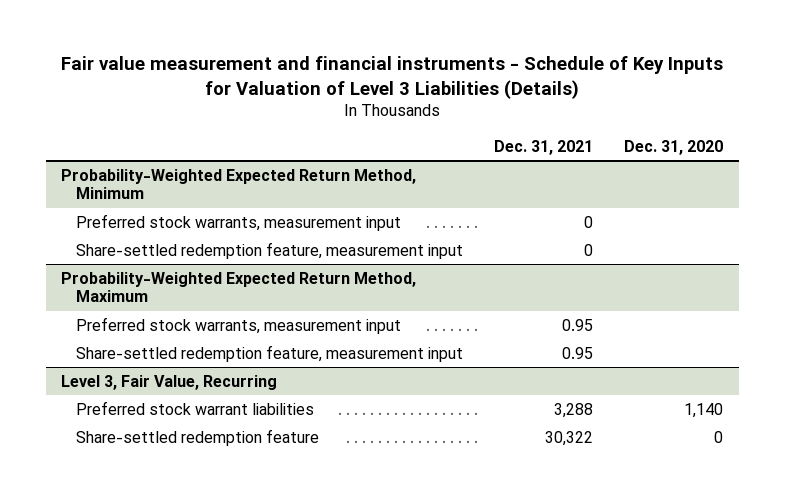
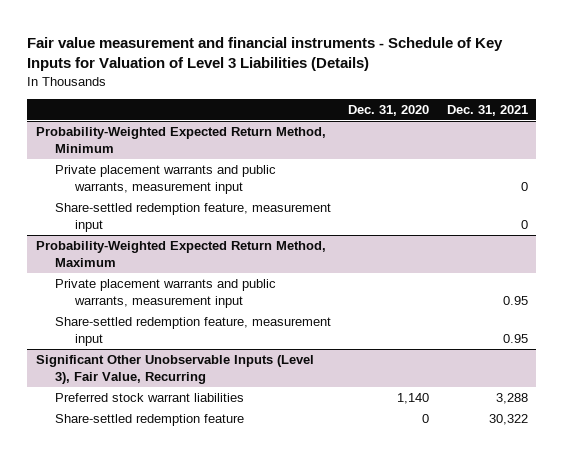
- | Dec. 31, 2021 | Dec. 31, 2020
+ | Dec. 31, 2020 | Dec. 31, 2021
@ Probability-Weighted Expected Return Method, Minimum
- Preferred stock warrants, measurement input | 0 |
+ Private placement warrants and public warrants, measurement input | | 0
@ Probability-Weighted Expected Return Method, Maximum
- Preferred stock warrants, measurement input | 0.95 |
+ Private placement warrants and public warrants, measurement input | | 0.95
- Level 3, Fair Value, Recurring
+ Significant Other Unobservable Inputs (Level 3), Fair Value, Recurring

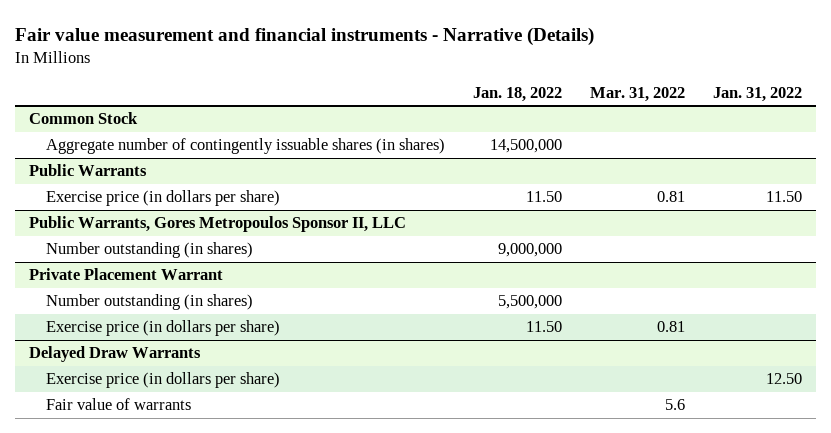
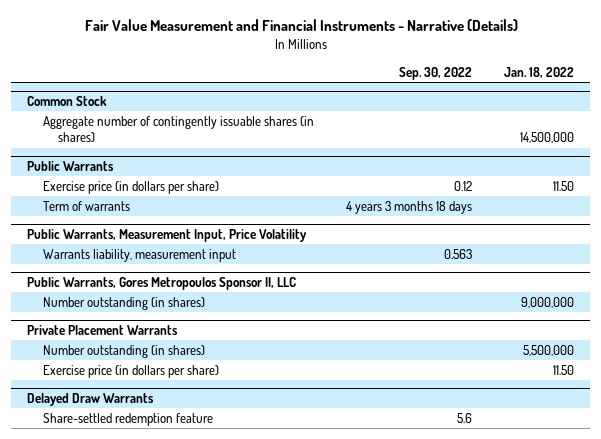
- Fair value measurement and financial instruments - Narrative (Details)
+ Fair Value Measurement and Financial Instruments - Narrative (Details)
- | Jan. 18, 2022 | Mar. 31, 2022 | Jan. 31, 2022
+ | Sep. 30, 2022 | Jan. 18, 2022
@ Public Warrants
+ Term of warrants | 4 years 3 months 18 days |
+ Public Warrants, Measurement Input, Price Volatility
+ Warrants liability, measurement input | 0.563 |
- Private Placement Warrant
+ Private Placement Warrants
@ Delayed Draw Warrants
- Exercise price (in dollars per share) | | | 12.50
- Fair value of warrants | | 5.6 |
+ Share-settled redemption feature | 5.6 |

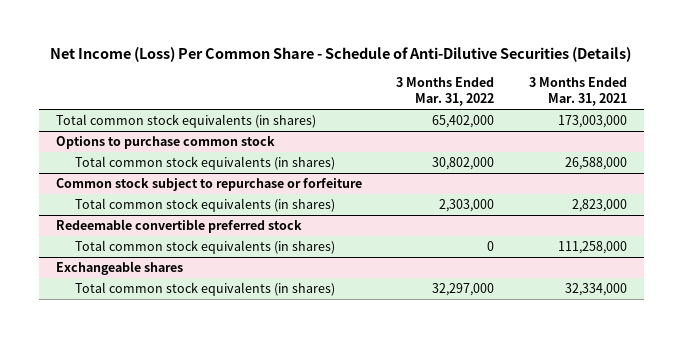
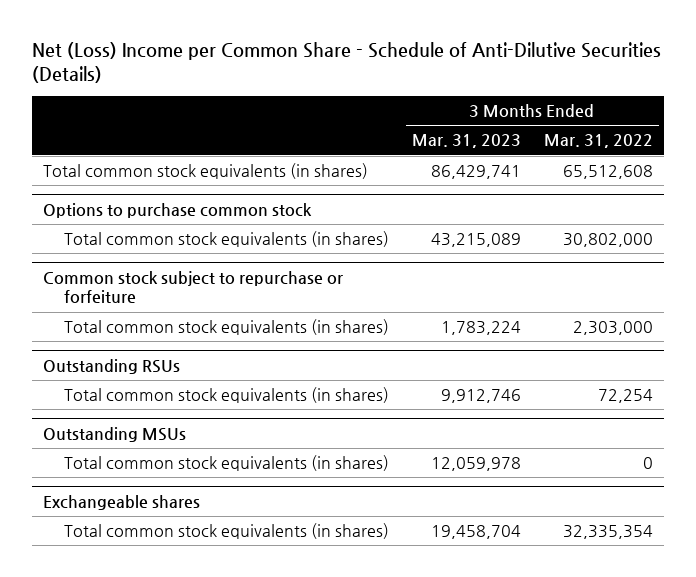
- Net Income (Loss) Per Common Share - Schedule of Anti-Dilutive Securities (Details)
+ Net (Loss) Income per Common Share - Schedule of Anti-Dilutive Securities (Details)
- | 3 Months Ended Mar. 31, 2022 | 3 Months Ended Mar. 31, 2021
+ | 3 Months Ended Mar. 31, 2023 | 3 Months Ended Mar. 31, 2022
- Total common stock equivalents (in shares) | 65,402,000 | 173,003,000
+ Total common stock equivalents (in shares) | 86,429,741 | 65,512,608
- Redeemable convertible preferred stock
+ Outstanding RSUs
+ Total common stock equivalents (in shares) | 9,912,746 | 72,254
+ Outstanding MSUs
@ Exchangeable shares
- Total common stock equivalents (in shares) | 32,297,000 | 32,334,000
+ Total common stock equivalents (in shares) | 19,458,704 | 32,335,354

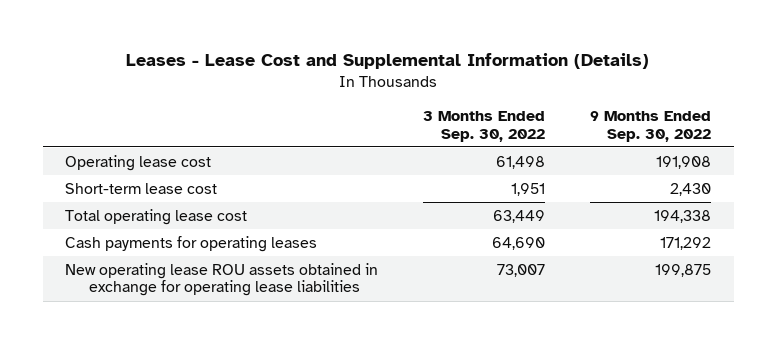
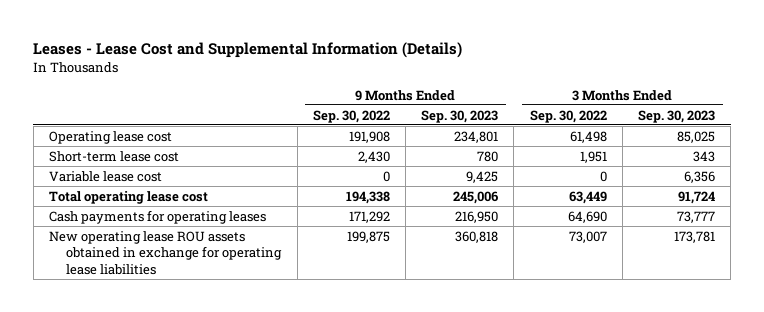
- | 3 Months Ended Sep. 30, 2022 | 9 Months Ended Sep. 30, 2022
+ | 9 Months Ended Sep. 30, 2022 | 9 Months Ended Sep. 30, 2023 | 3 Months Ended Sep. 30, 2022 | 3 Months Ended Sep. 30, 2023
+ Variable lease cost | 0 | 9,425 | 0 | 6,356

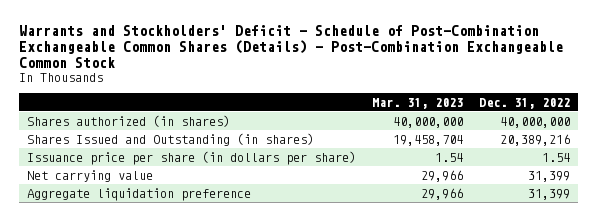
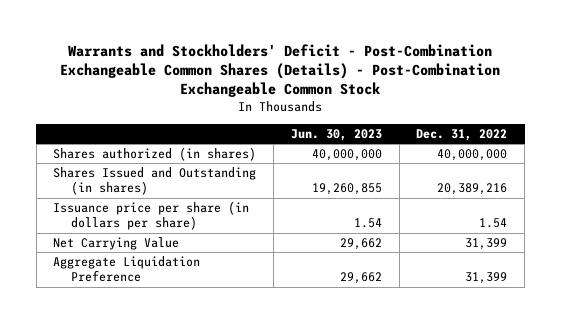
- Warrants and Stockholders' Deficit - Schedule of Post-Combination Exchangeable Common Shares (Details) - Post-Combination Exchangeable Common Stock
+ Warrants and Stockholders' Deficit - Post-Combination Exchangeable Common Shares (Details) - Post-Combination Exchangeable Common Stock
- | Mar. 31, 2023 | Dec. 31, 2022
+ | Jun. 30, 2023 | Dec. 31, 2022
- Net carrying value | 29,966 | 31,399
- Aggregate liquidation preference | 29,966 | 31,399
+ Net Carrying Value | 29,662 | 31,399
+ Aggregate Liquidation Preference | 29,662 | 31,399

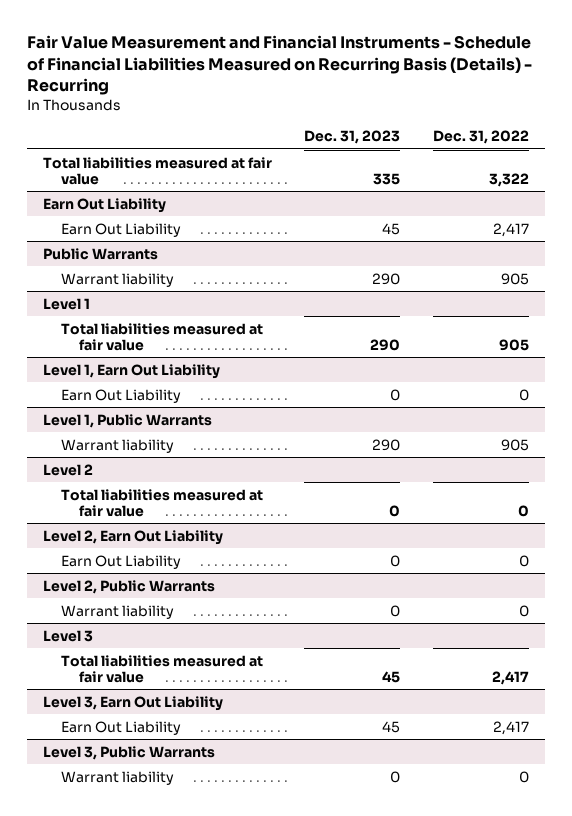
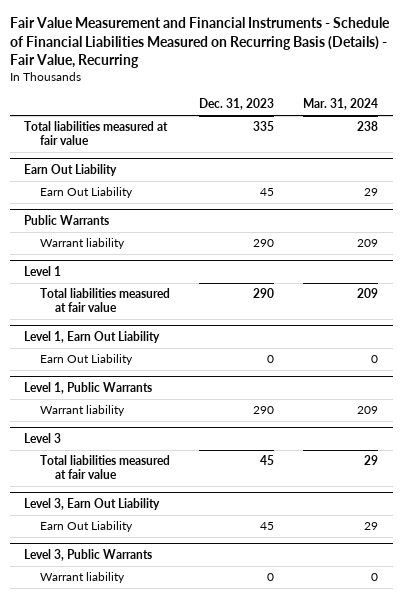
- Fair Value Measurement and Financial Instruments - Schedule of Financial Liabilities Measured on Recurring Basis (Details) - Recurring
+ Fair Value Measurement and Financial Instruments - Schedule of Financial Liabilities Measured on Recurring Basis (Details) - Fair Value, Recurring
- | Dec. 31, 2023 | Dec. 31, 2022
+ | Dec. 31, 2023 | Mar. 31, 2024
- Level 2
- Total liabilities measured at fair value | 0 | 0
- Level 2, Earn Out Liability
- Earn Out Liability | 0 | 0
- Level 2, Public Warrants
- Warrant liability | 0 | 0

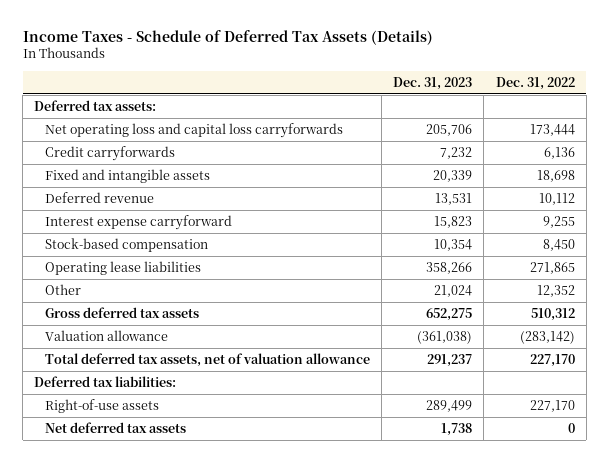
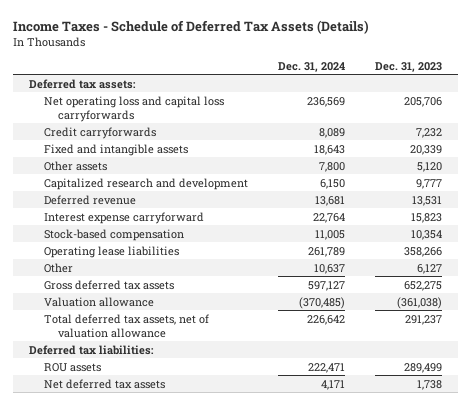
- | Dec. 31, 2023 | Dec. 31, 2022
+ | Dec. 31, 2024 | Dec. 31, 2023
+ Other assets | 7,800 | 5,120
+ Capitalized research and development | 6,150 | 9,777
- Other | 21,024 | 12,352
+ Other | 10,637 | 6,127
- Right-of-use assets | 289,499 | 227,170
+ ROU assets | 222,471 | 289,499

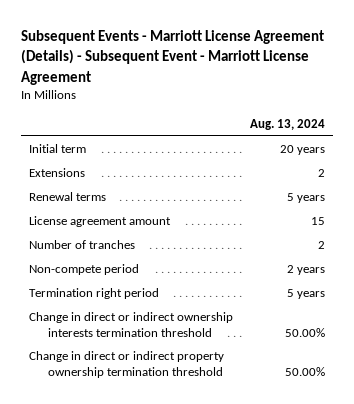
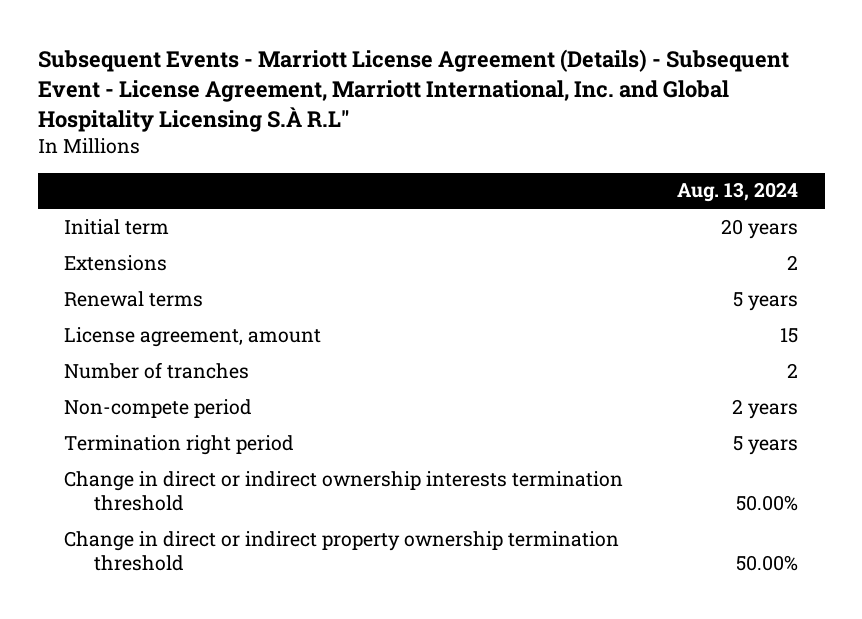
- Subsequent Events - Marriott License Agreement (Details) - Subsequent Event - Marriott License Agreement
+ Subsequent Events - Marriott License Agreement (Details) - Subsequent Event - License Agreement, Marriott International, Inc. and Global Hospitality Licensing S.À R.L"
- License agreement amount | 15
+ License agreement, amount | 15

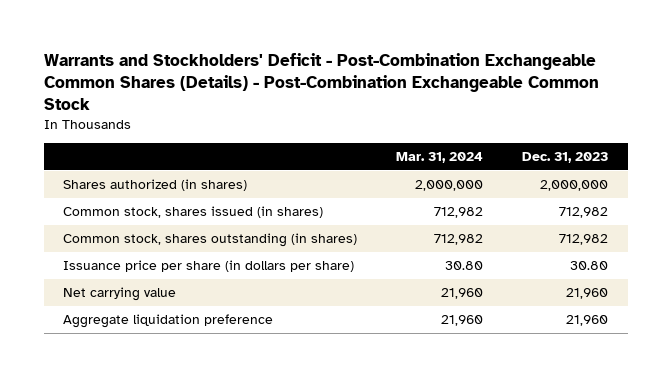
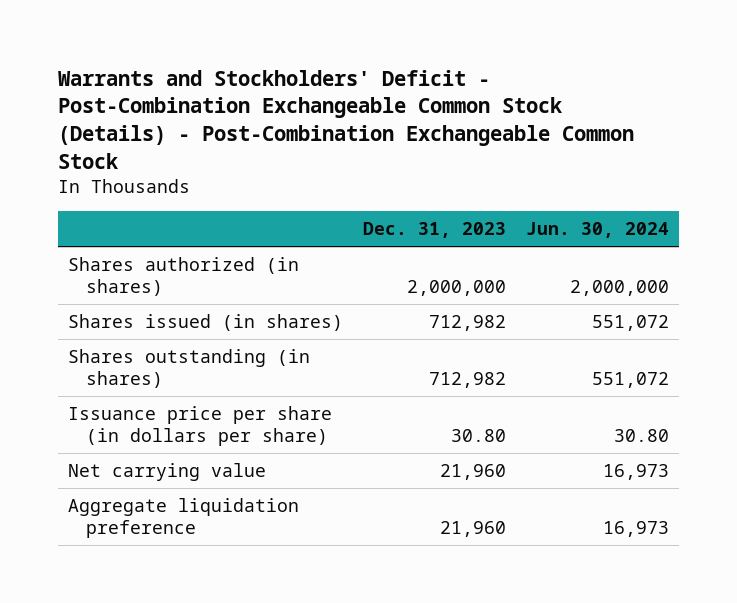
- Warrants and Stockholders' Deficit - Post-Combination Exchangeable Common Shares (Details) - Post-Combination Exchangeable Common Stock
+ Warrants and Stockholders' Deficit - Post-Combination Exchangeable Common Stock (Details) - Post-Combination Exchangeable Common Stock
- | Mar. 31, 2024 | Dec. 31, 2023
+ | Dec. 31, 2023 | Jun. 30, 2024
- Common stock, shares issued (in shares) | 712,982 | 712,982
- Common stock, shares outstanding (in shares) | 712,982 | 712,982
+ Shares issued (in shares) | 712,982 | 551,072
+ Shares outstanding (in shares) | 712,982 | 551,072

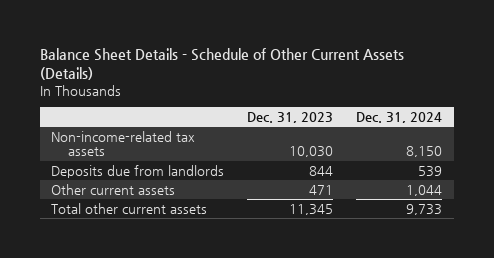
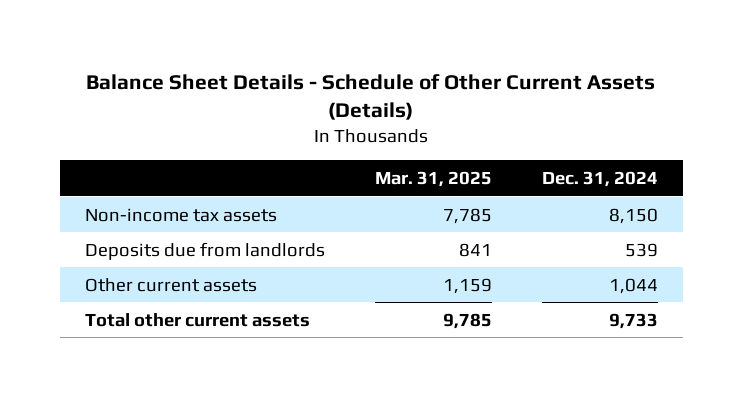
- | Dec. 31, 2023 | Dec. 31, 2024
+ | Mar. 31, 2025 | Dec. 31, 2024
- Non-income-related tax assets | 10,030 | 8,150
+ Non-income tax assets | 7,785 | 8,150

